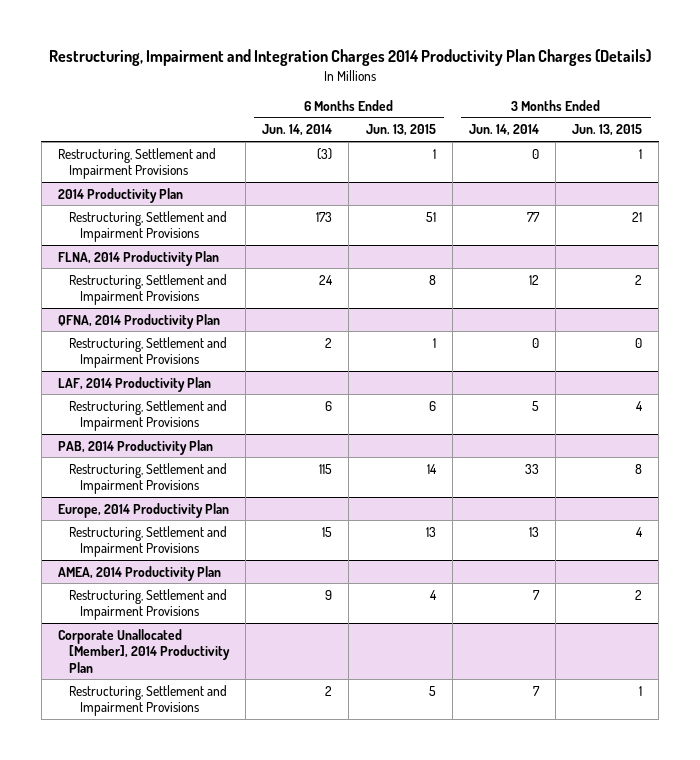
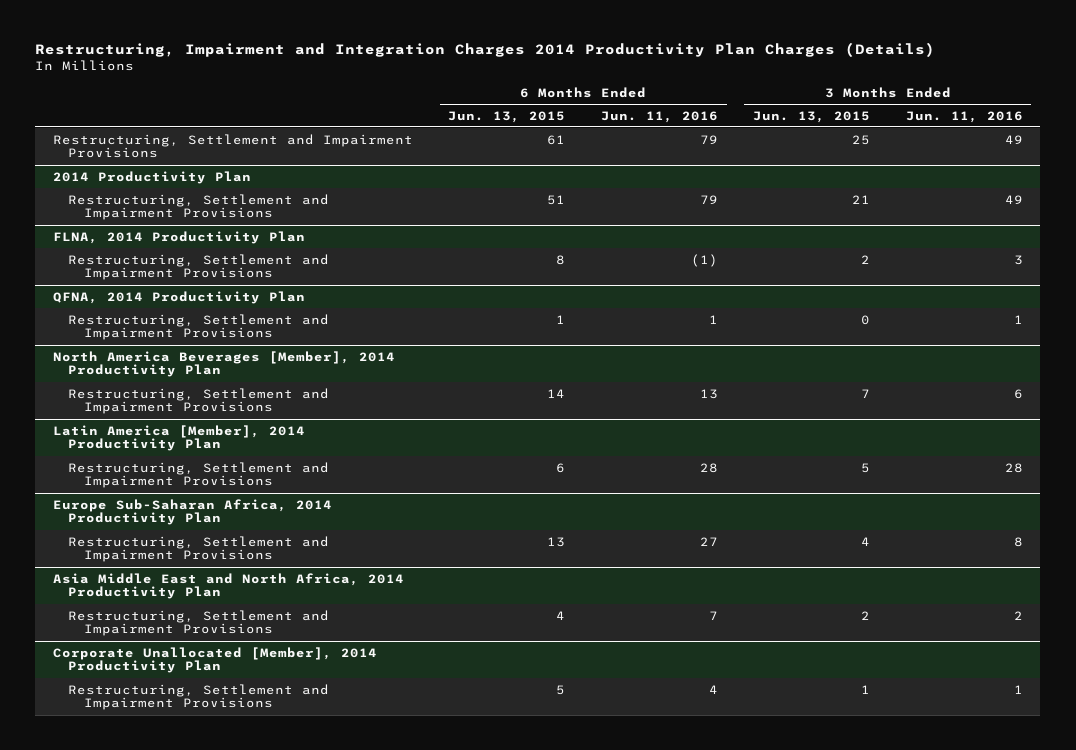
- | 6 Months Ended Jun. 14, 2014 | 6 Months Ended Jun. 13, 2015 | 3 Months Ended Jun. 14, 2014 | 3 Months Ended Jun. 13, 2015
+ | 6 Months Ended Jun. 13, 2015 | 6 Months Ended Jun. 11, 2016 | 3 Months Ended Jun. 13, 2015 | 3 Months Ended Jun. 11, 2016
- Restructuring, Settlement and Impairment Provisions | (3) | 1 | 0 | 1
+ Restructuring, Settlement and Impairment Provisions | 61 | 79 | 25 | 49
- LAF, 2014 Productivity Plan
- Restructuring, Settlement and Impairment Provisions | 6 | 6 | 5 | 4
- PAB, 2014 Productivity Plan
- Restructuring, Settlement and Impairment Provisions | 115 | 14 | 33 | 8
- Europe, 2014 Productivity Plan
+ North America Beverages [Member], 2014 Productivity Plan
+ Restructuring, Settlement and Impairment Provisions | 14 | 13 | 7 | 6
+ Latin America [Member], 2014 Productivity Plan
+ Restructuring, Settlement and Impairment Provisions | 6 | 28 | 5 | 28
+ Europe Sub-Saharan Africa, 2014 Productivity Plan
- AMEA, 2014 Productivity Plan
+ Asia Middle East and North Africa, 2014 Productivity Plan

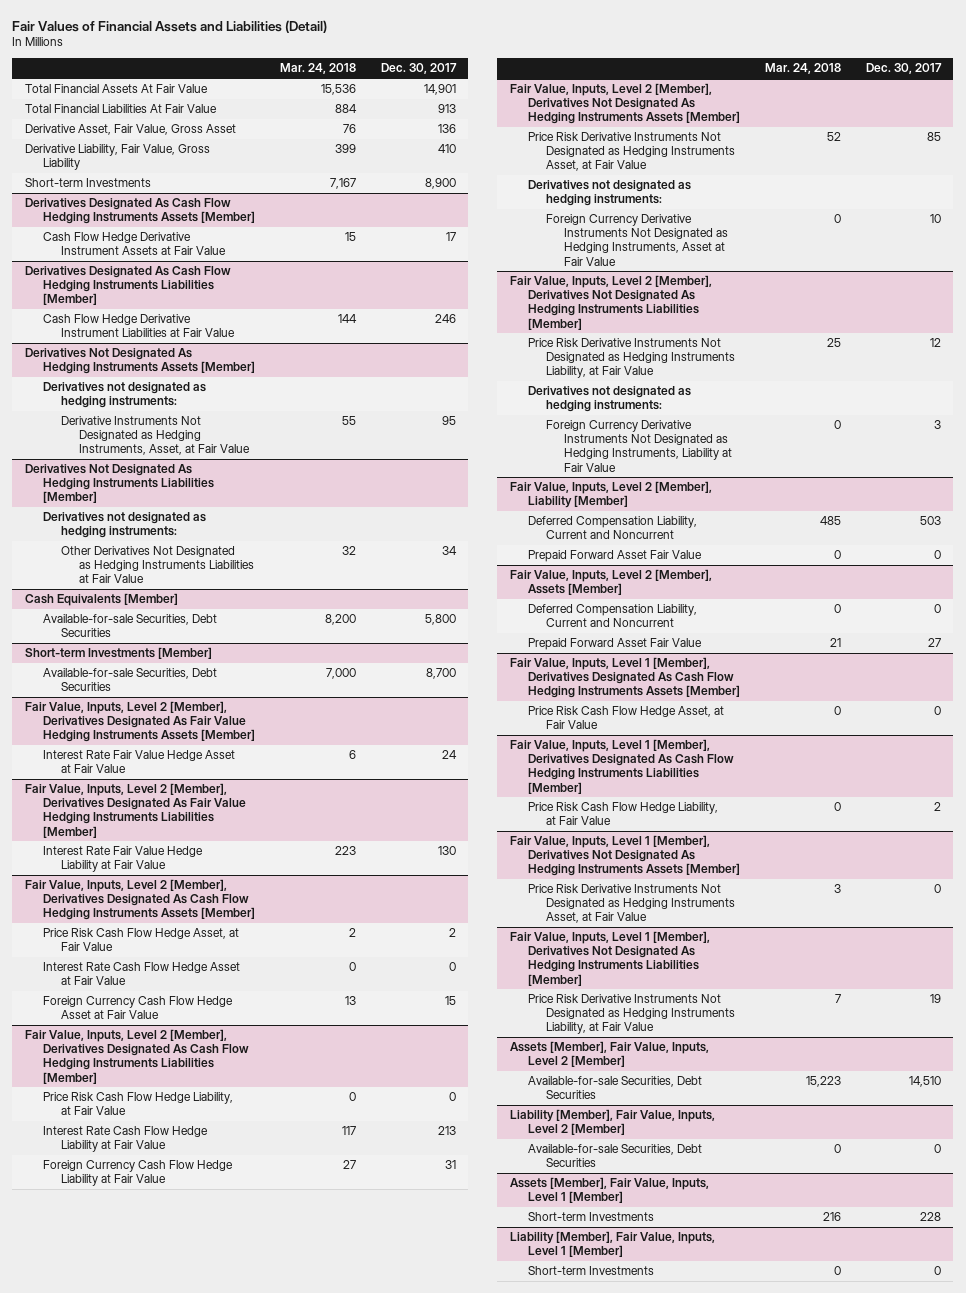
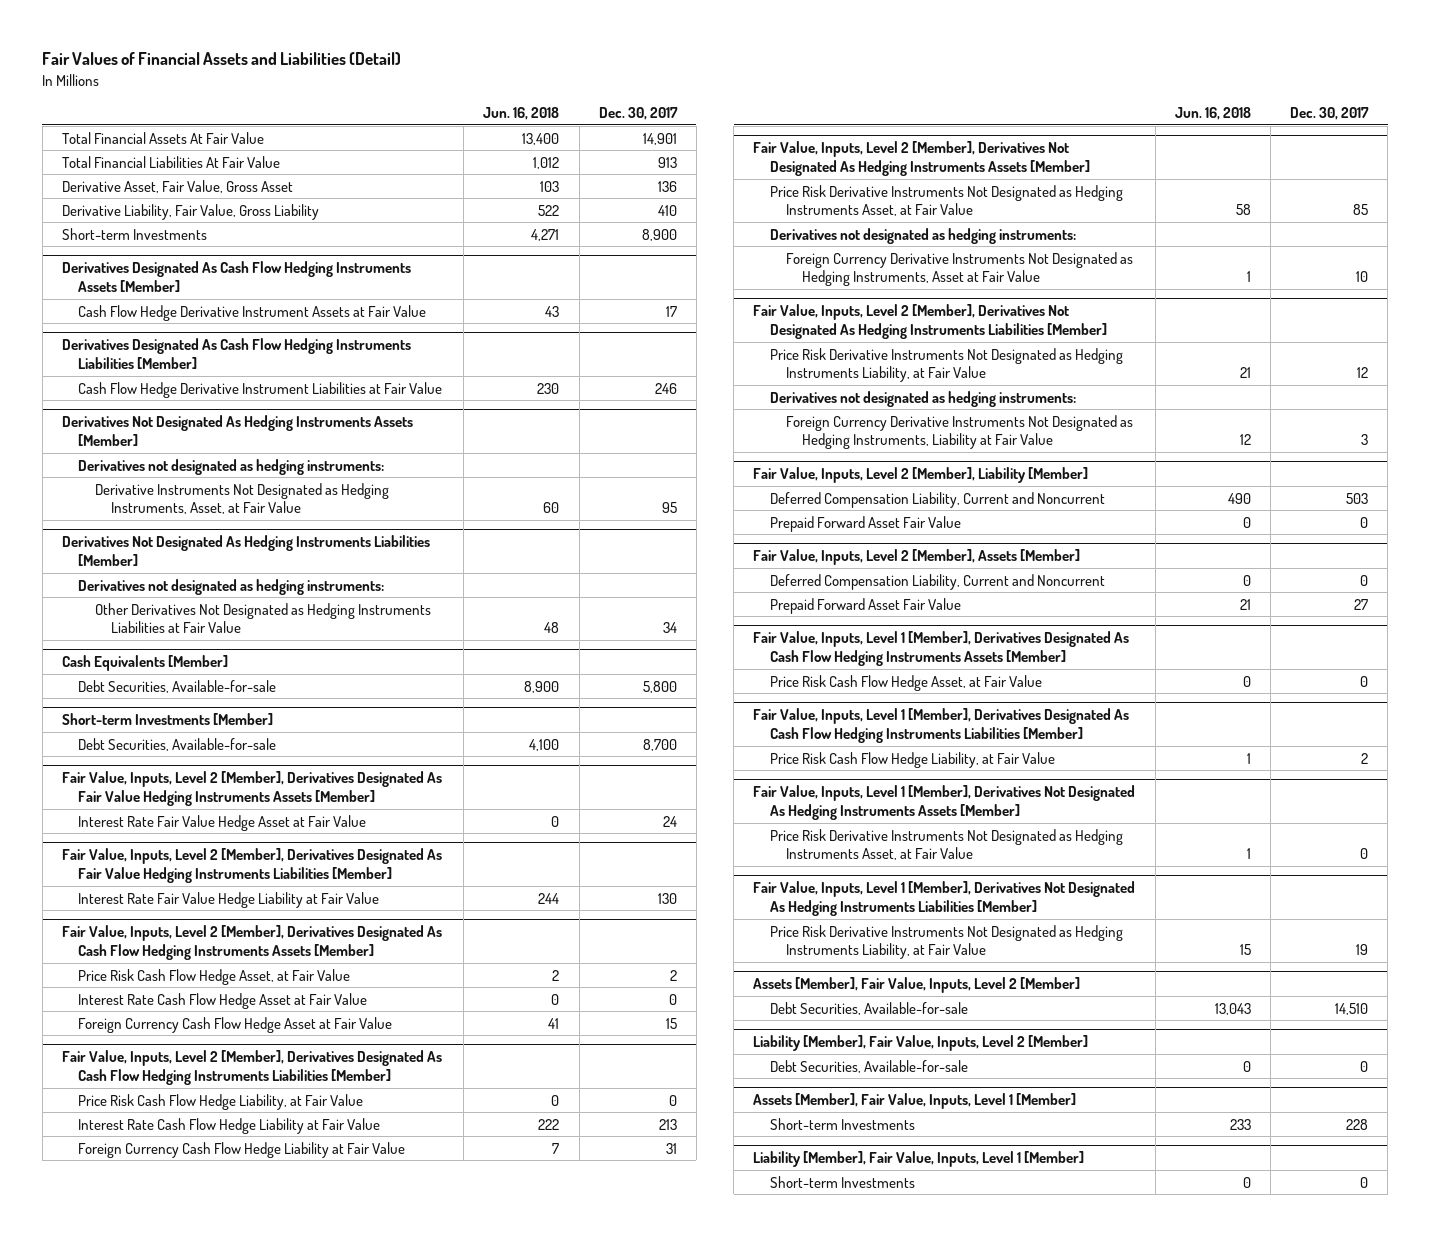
- | Mar. 24, 2018 | Dec. 30, 2017
+ | Jun. 16, 2018 | Dec. 30, 2017
@ Cash Equivalents [Member]
- Available-for-sale Securities, Debt Securities | 8,200 | 5,800
+ Debt Securities, Available-for-sale | 8,900 | 5,800
@ Short-term Investments [Member]
- Available-for-sale Securities, Debt Securities | 7,000 | 8,700
+ Debt Securities, Available-for-sale | 4,100 | 8,700
@ Assets [Member], Fair Value, Inputs, Level 2 [Member]
- Available-for-sale Securities, Debt Securities | 15,223 | 14,510
+ Debt Securities, Available-for-sale | 13,043 | 14,510
@ Liability [Member], Fair Value, Inputs, Level 2 [Member]
- Available-for-sale Securities, Debt Securities | 0 | 0
+ Debt Securities, Available-for-sale | 0 | 0

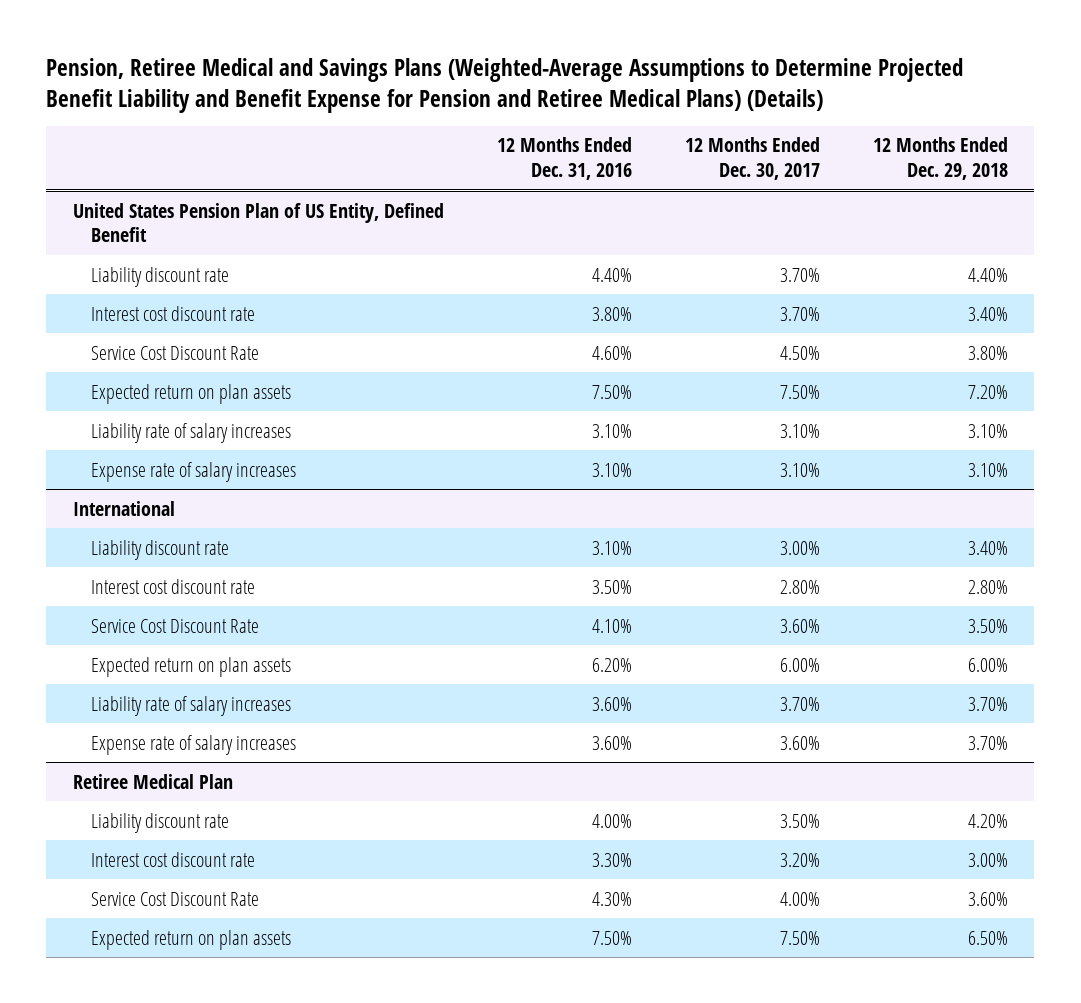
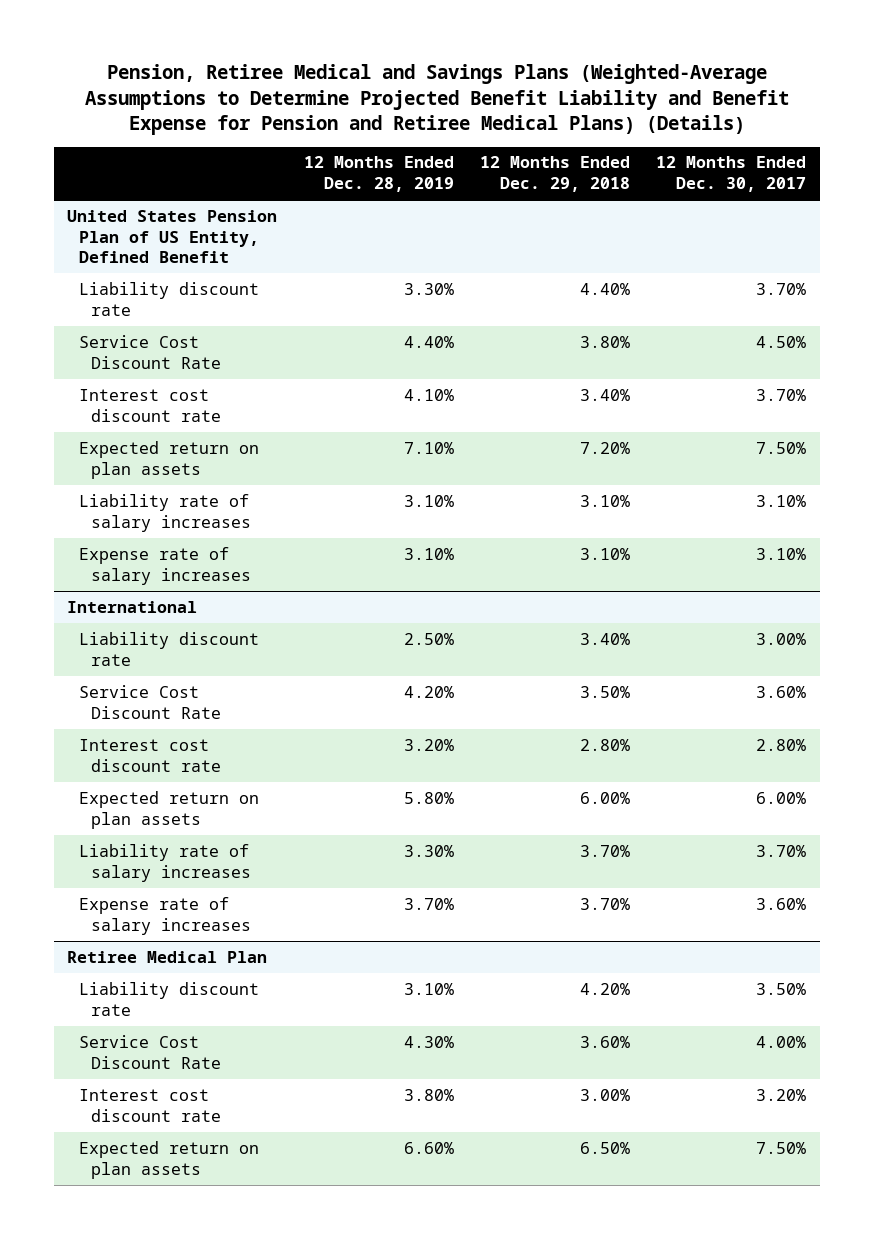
- | 12 Months Ended Dec. 31, 2016 | 12 Months Ended Dec. 30, 2017 | 12 Months Ended Dec. 29, 2018
+ | 12 Months Ended Dec. 28, 2019 | 12 Months Ended Dec. 29, 2018 | 12 Months Ended Dec. 30, 2017
@ United States Pension Plan of US Entity, Defined Benefit
moved down: Interest cost discount rate | 4.10% | 3.40% | 3.70%
@ International
moved down: Interest cost discount rate | 3.20% | 2.80% | 2.80%
@ Retiree Medical Plan
moved down: Interest cost discount rate | 3.80% | 3.00% | 3.20%

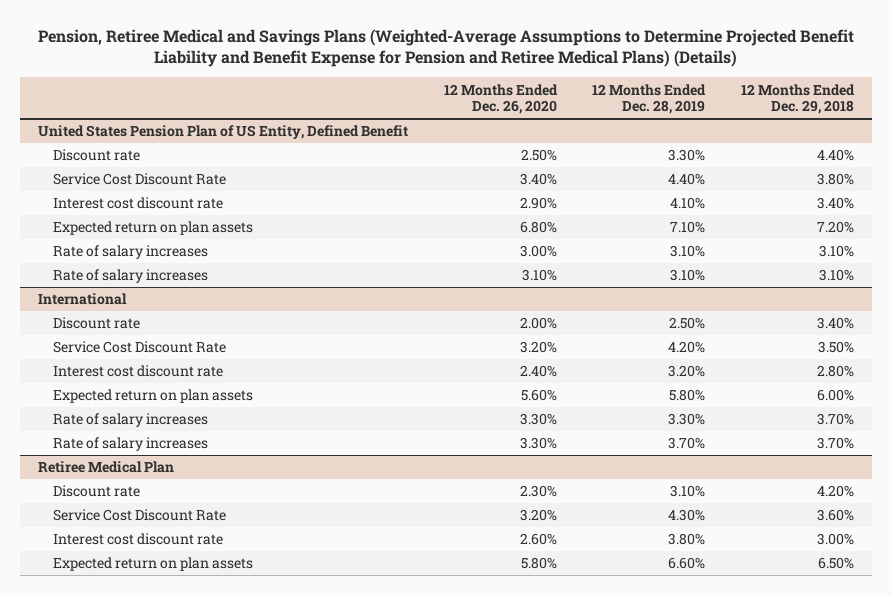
- | 12 Months Ended Dec. 28, 2019 | 12 Months Ended Dec. 29, 2018 | 12 Months Ended Dec. 30, 2017
+ | 12 Months Ended Dec. 26, 2020 | 12 Months Ended Dec. 28, 2019 | 12 Months Ended Dec. 29, 2018
@ United States Pension Plan of US Entity, Defined Benefit
- Liability discount rate | 3.30% | 4.40% | 3.70%
+ Discount rate | 2.50% | 3.30% | 4.40%
- Liability rate of salary increases | 3.10% | 3.10% | 3.10%
- Expense rate of salary increases | 3.10% | 3.10% | 3.10%
+ Rate of salary increases | 3.00% | 3.10% | 3.10%
+ Rate of salary increases | 3.10% | 3.10% | 3.10%
@ International
- Liability discount rate | 2.50% | 3.40% | 3.00%
+ Discount rate | 2.00% | 2.50% | 3.40%
- Liability rate of salary increases | 3.30% | 3.70% | 3.70%
- Expense rate of salary increases | 3.70% | 3.70% | 3.60%
+ Rate of salary increases | 3.30% | 3.30% | 3.70%
+ Rate of salary increases | 3.30% | 3.70% | 3.70%
@ Retiree Medical Plan
- Liability discount rate | 3.10% | 4.20% | 3.50%
+ Discount rate | 2.30% | 3.10% | 4.20%

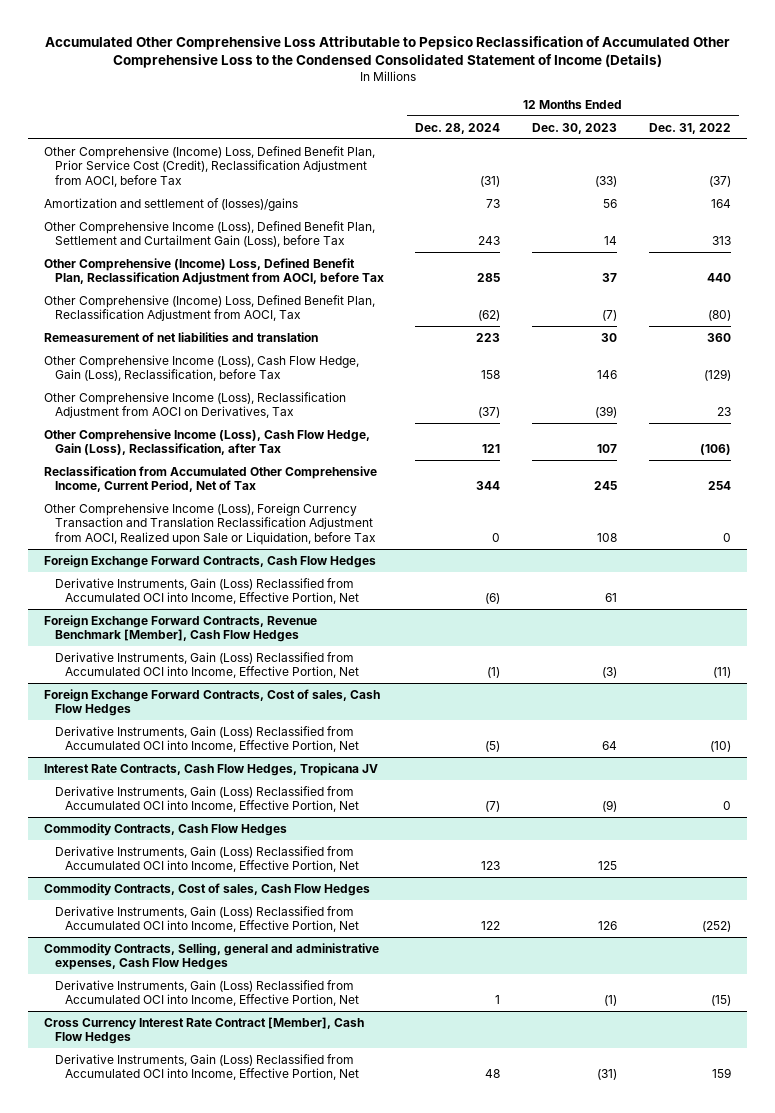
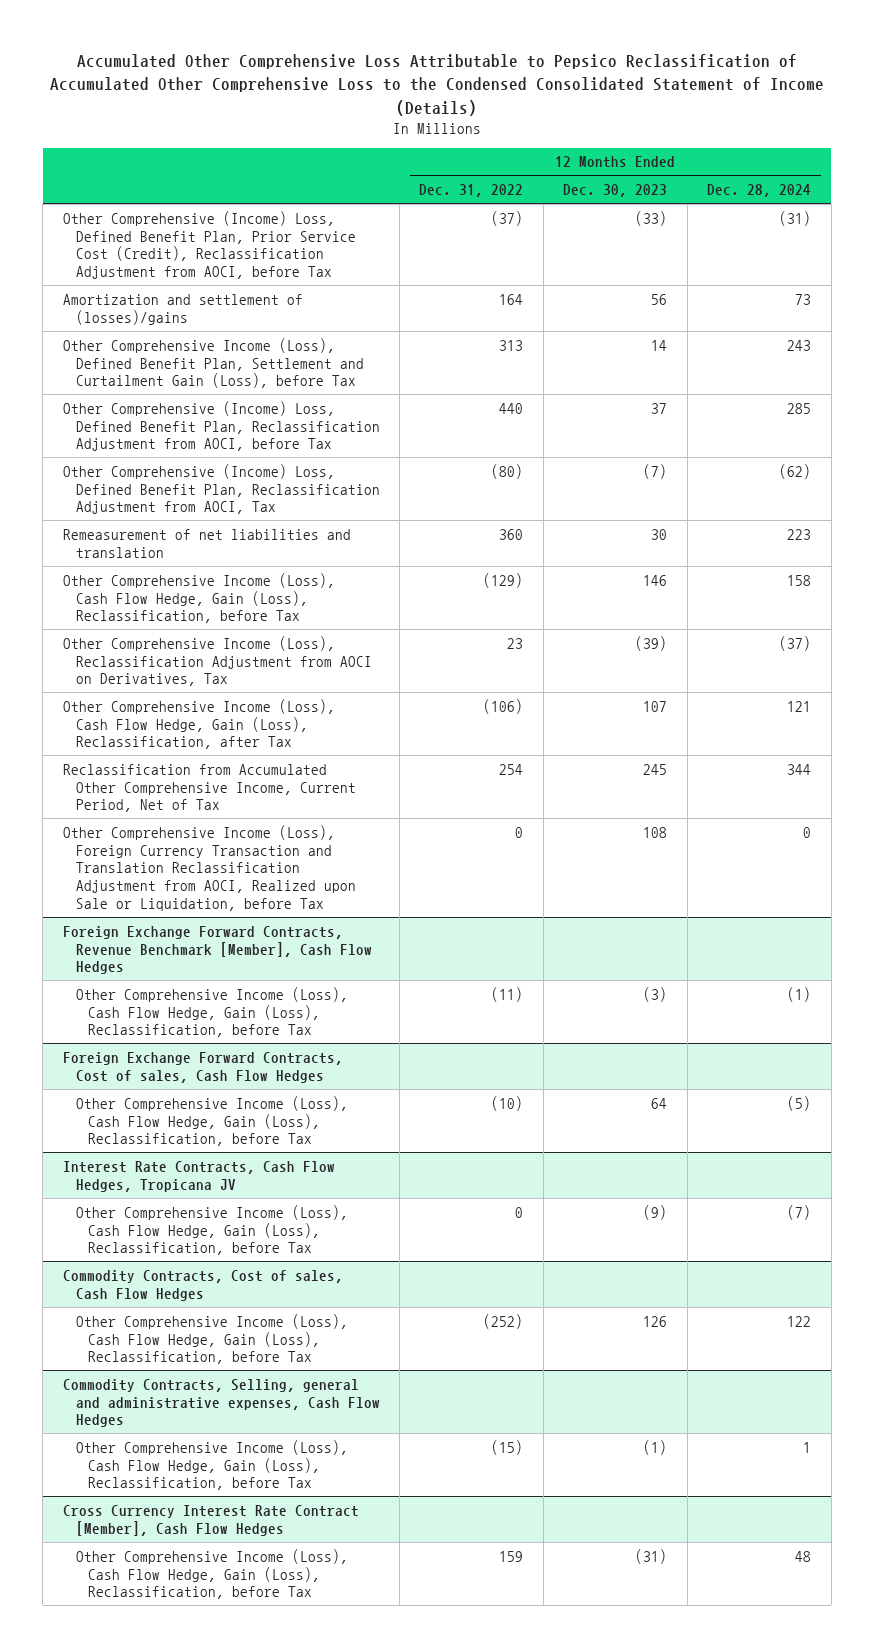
- | 12 Months Ended Dec. 28, 2024 | 12 Months Ended Dec. 30, 2023 | 12 Months Ended Dec. 31, 2022
+ | 12 Months Ended Dec. 31, 2022 | 12 Months Ended Dec. 30, 2023 | 12 Months Ended Dec. 28, 2024
- Foreign Exchange Forward Contracts, Cash Flow Hedges
- Derivative Instruments, Gain (Loss) Reclassified from Accumulated OCI into Income, Effective Portion, Net | (6) | 61 |
@ Foreign Exchange Forward Contracts, Revenue Benchmark [Member], Cash Flow Hedges
- Derivative Instruments, Gain (Loss) Reclassified from Accumulated OCI into Income, Effective Portion, Net | (1) | (3) | (11)
+ Other Comprehensive Income (Loss), Cash Flow Hedge, Gain (Loss), Reclassification, before Tax | (11) | (3) | (1)
@ Foreign Exchange Forward Contracts, Cost of sales, Cash Flow Hedges
- Derivative Instruments, Gain (Loss) Reclassified from Accumulated OCI into Income, Effective Portion, Net | (5) | 64 | (10)
+ Other Comprehensive Income (Loss), Cash Flow Hedge, Gain (Loss), Reclassification, before Tax | (10) | 64 | (5)
@ Interest Rate Contracts, Cash Flow Hedges, Tropicana JV
- Derivative Instruments, Gain (Loss) Reclassified from Accumulated OCI into Income, Effective Portion, Net | (7) | (9) | 0
- Commodity Contracts, Cash Flow Hedges
- Derivative Instruments, Gain (Loss) Reclassified from Accumulated OCI into Income, Effective Portion, Net | 123 | 125 |
@ Interest Rate Contracts, Cash Flow Hedges, Tropicana JV
+ Other Comprehensive Income (Loss), Cash Flow Hedge, Gain (Loss), Reclassification, before Tax | 0 | (9) | (7)
@ Commodity Contracts, Cost of sales, Cash Flow Hedges
- Derivative Instruments, Gain (Loss) Reclassified from Accumulated OCI into Income, Effective Portion, Net | 122 | 126 | (252)
+ Other Comprehensive Income (Loss), Cash Flow Hedge, Gain (Loss), Reclassification, before Tax | (252) | 126 | 122
@ Commodity Contracts, Selling, general and administrative expenses, Cash Flow Hedges
- Derivative Instruments, Gain (Loss) Reclassified from Accumulated OCI into Income, Effective Portion, Net | 1 | (1) | (15)
+ Other Comprehensive Income (Loss), Cash Flow Hedge, Gain (Loss), Reclassification, before Tax | (15) | (1) | 1
@ Cross Currency Interest Rate Contract [Member], Cash Flow Hedges
- Derivative Instruments, Gain (Loss) Reclassified from Accumulated OCI into Income, Effective Portion, Net | 48 | (31) | 159
+ Other Comprehensive Income (Loss), Cash Flow Hedge, Gain (Loss), Reclassification, before Tax | 159 | (31) | 48

